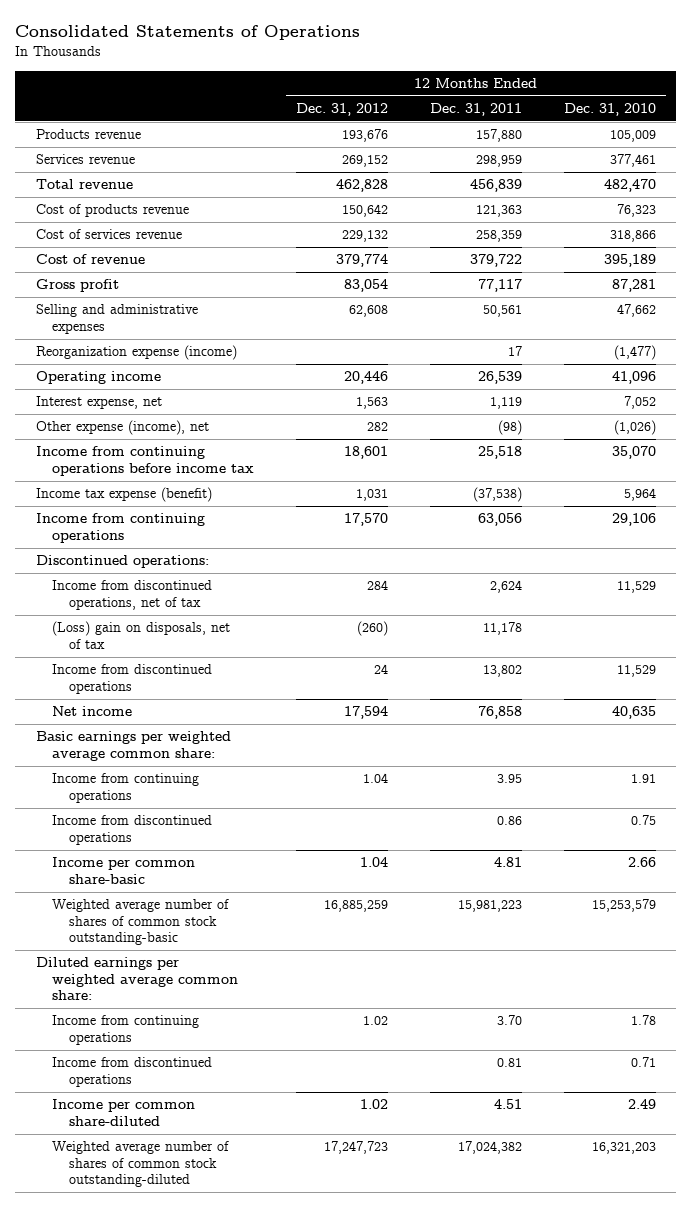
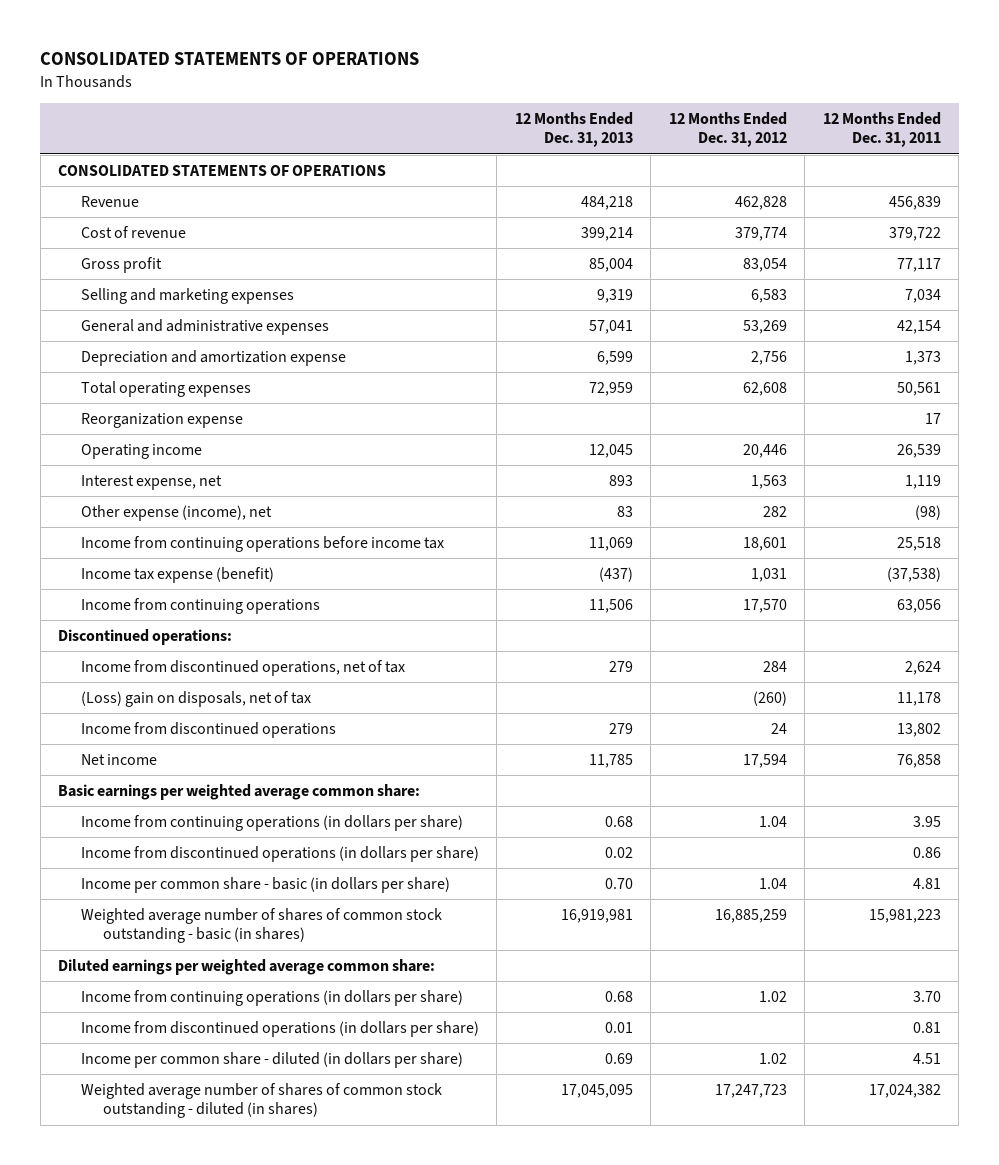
- Consolidated Statements of Operations
+ CONSOLIDATED STATEMENTS OF OPERATIONS
- | 12 Months Ended Dec. 31, 2012 | 12 Months Ended Dec. 31, 2011 | 12 Months Ended Dec. 31, 2010
+ | 12 Months Ended Dec. 31, 2013 | 12 Months Ended Dec. 31, 2012 | 12 Months Ended Dec. 31, 2011
- Products revenue | 193,676 | 157,880 | 105,009
- Services revenue | 269,152 | 298,959 | 377,461
- Total revenue | 462,828 | 456,839 | 482,470
- Cost of products revenue | 150,642 | 121,363 | 76,323
- Cost of services revenue | 229,132 | 258,359 | 318,866
+ CONSOLIDATED STATEMENTS OF OPERATIONS
+ Revenue | 484,218 | 462,828 | 456,839
- Selling and administrative expenses | 62,608 | 50,561 | 47,662
- Reorganization expense (income) | | 17 | (1,477)
+ Selling and marketing expenses | 9,319 | 6,583 | 7,034
+ General and administrative expenses | 57,041 | 53,269 | 42,154
+ Depreciation and amortization expense | 6,599 | 2,756 | 1,373
+ Total operating expenses | 72,959 | 62,608 | 50,561
+ Reorganization expense | | | 17
- Income from continuing operations | 1.04 | 3.95 | 1.91
- Income from discontinued operations | | 0.86 | 0.75
- Income per common share-basic | 1.04 | 4.81 | 2.66
- Weighted average number of shares of common stock outstanding-basic | 16,885,259 | 15,981,223 | 15,253,579
+ Income from continuing operations (in dollars per share) | 0.68 | 1.04 | 3.95
+ Income from discontinued operations (in dollars per share) | 0.02 | | 0.86
+ Income per common share - basic (in dollars per share) | 0.70 | 1.04 | 4.81
+ Weighted average number of shares of common stock outstanding - basic (in shares) | 16,919,981 | 16,885,259 | 15,981,223
- Income from continuing operations | 1.02 | 3.70 | 1.78
- Income from discontinued operations | | 0.81 | 0.71
- Income per common share-diluted | 1.02 | 4.51 | 2.49
- Weighted average number of shares of common stock outstanding-diluted | 17,247,723 | 17,024,382 | 16,321,203
+ Income from continuing operations (in dollars per share) | 0.68 | 1.02 | 3.70
+ Income from discontinued operations (in dollars per share) | 0.01 | | 0.81
+ Income per common share - diluted (in dollars per share) | 0.69 | 1.02 | 4.51
+ Weighted average number of shares of common stock outstanding - diluted (in shares) | 17,045,095 | 17,247,723 | 17,024,382

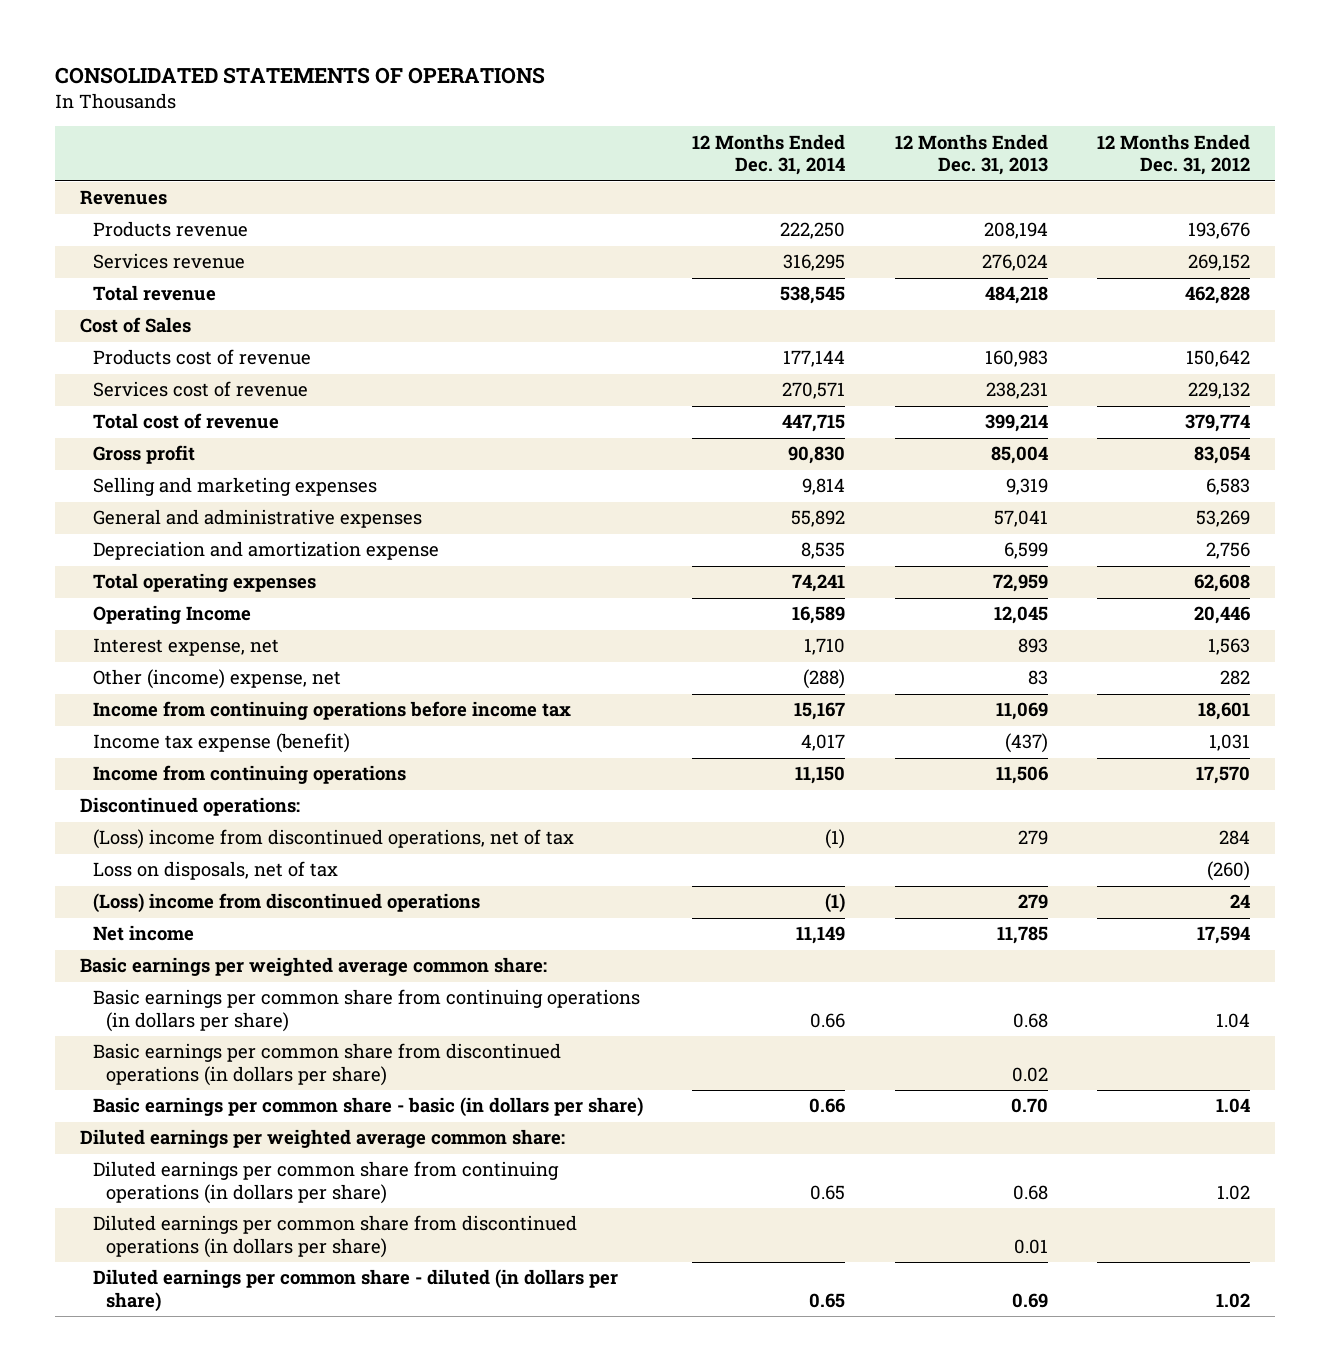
- | 12 Months Ended Dec. 31, 2013 | 12 Months Ended Dec. 31, 2012 | 12 Months Ended Dec. 31, 2011
+ | 12 Months Ended Dec. 31, 2014 | 12 Months Ended Dec. 31, 2013 | 12 Months Ended Dec. 31, 2012
- CONSOLIDATED STATEMENTS OF OPERATIONS
- Revenue | 484,218 | 462,828 | 456,839
- Cost of revenue | 399,214 | 379,774 | 379,722
+ Revenues
+ Products revenue | 222,250 | 208,194 | 193,676
+ Services revenue | 316,295 | 276,024 | 269,152
+ Total revenue | 538,545 | 484,218 | 462,828
+ Cost of Sales
+ Products cost of revenue | 177,144 | 160,983 | 150,642
+ Services cost of revenue | 270,571 | 238,231 | 229,132
+ Total cost of revenue | 447,715 | 399,214 | 379,774
- Reorganization expense | | | 17
- Operating income | 12,045 | 20,446 | 26,539
+ Operating Income | 16,589 | 12,045 | 20,446
- Other expense (income), net | 83 | 282 | (98)
+ Other (income) expense, net | (288) | 83 | 282
- Income from discontinued operations, net of tax | 279 | 284 | 2,624
- (Loss) gain on disposals, net of tax | | (260) | 11,178
- Income from discontinued operations | 279 | 24 | 13,802
+ (Loss) income from discontinued operations, net of tax | (1) | 279 | 284
+ Loss on disposals, net of tax | | | (260)
+ (Loss) income from discontinued operations | (1) | 279 | 24
- Income from continuing operations (in dollars per share) | 0.68 | 1.04 | 3.95
- Income from discontinued operations (in dollars per share) | 0.02 | | 0.86
- Income per common share - basic (in dollars per share) | 0.70 | 1.04 | 4.81
- Weighted average number of shares of common stock outstanding - basic (in shares) | 16,919,981 | 16,885,259 | 15,981,223
+ Basic earnings per common share from continuing operations (in dollars per share) | 0.66 | 0.68 | 1.04
+ Basic earnings per common share from discontinued operations (in dollars per share) | | 0.02 |
+ Basic earnings per common share - basic (in dollars per share) | 0.66 | 0.70 | 1.04
- Income from continuing operations (in dollars per share) | 0.68 | 1.02 | 3.70
- Income from discontinued operations (in dollars per share) | 0.01 | | 0.81
- Income per common share - diluted (in dollars per share) | 0.69 | 1.02 | 4.51
- Weighted average number of shares of common stock outstanding - diluted (in shares) | 17,045,095 | 17,247,723 | 17,024,382
+ Diluted earnings per common share from continuing operations (in dollars per share) | 0.65 | 0.68 | 1.02
+ Diluted earnings per common share from discontinued operations (in dollars per share) | | 0.01 |
+ Diluted earnings per common share - diluted (in dollars per share) | 0.65 | 0.69 | 1.02

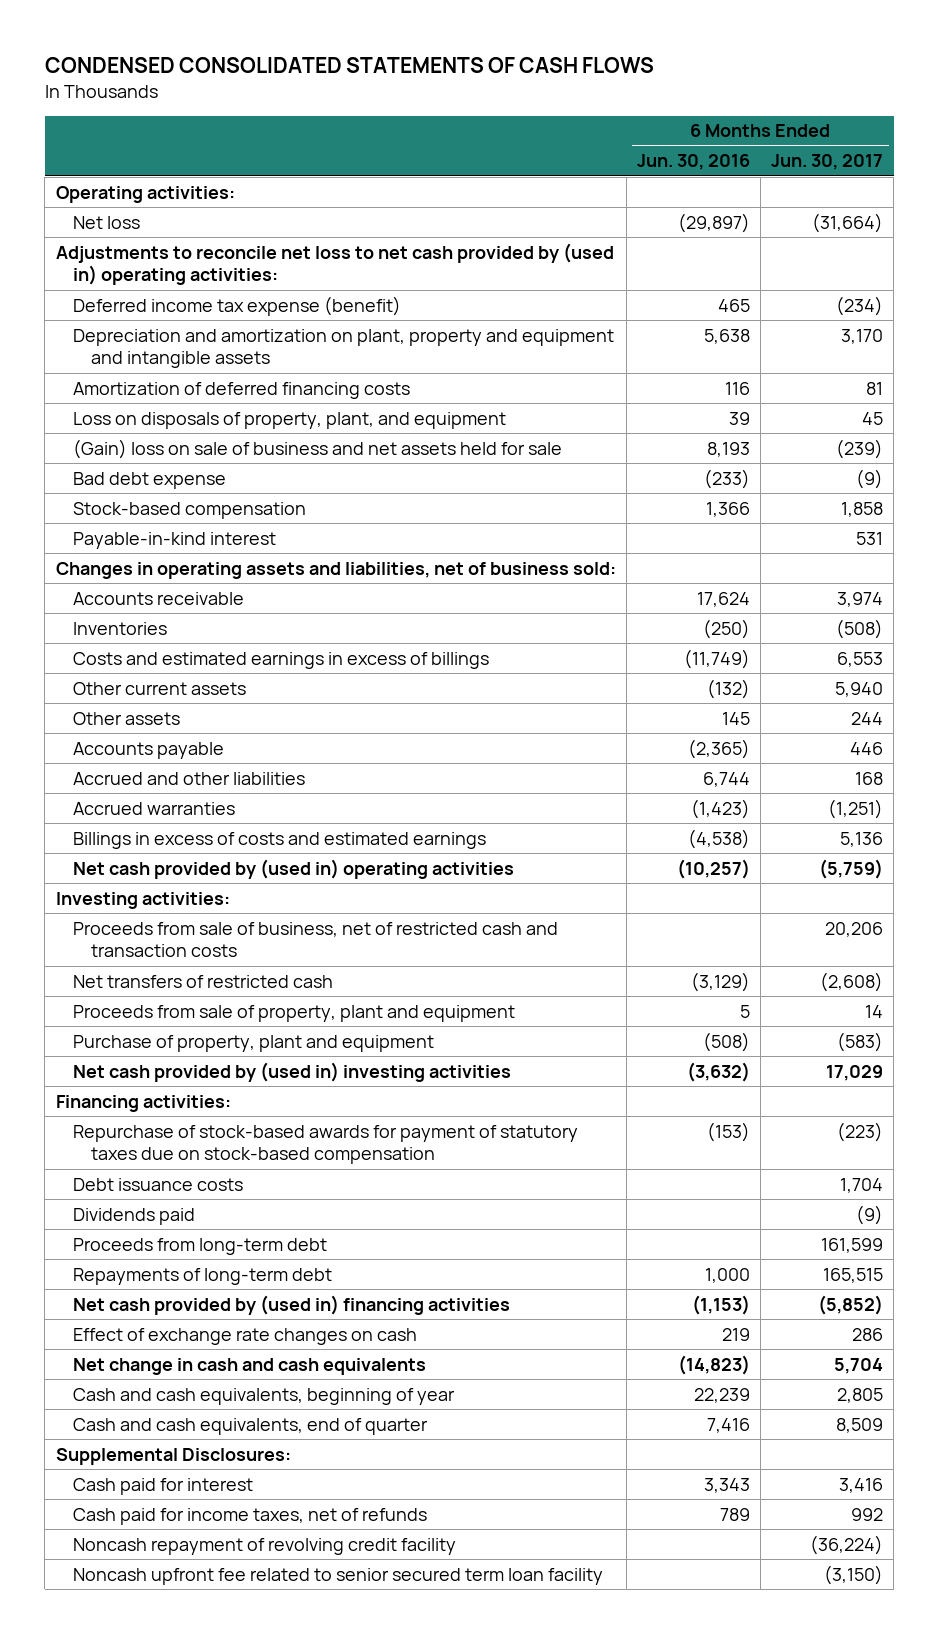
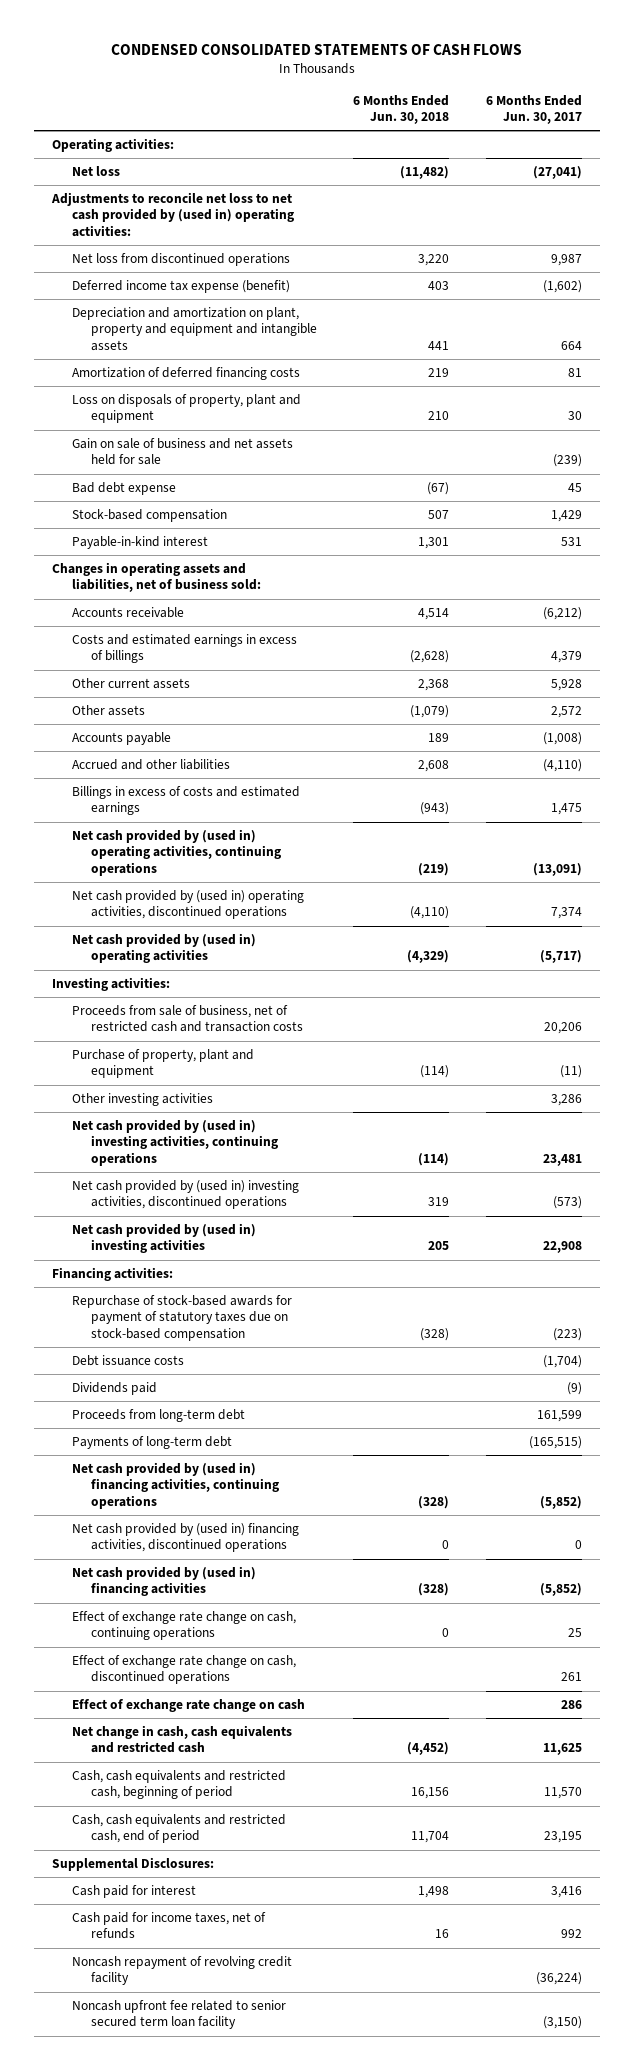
- | 6 Months Ended Jun. 30, 2016 | 6 Months Ended Jun. 30, 2017
+ | 6 Months Ended Jun. 30, 2018 | 6 Months Ended Jun. 30, 2017
- Net loss | (29,897) | (31,664)
+ Net loss | (11,482) | (27,041)
- Deferred income tax expense (benefit) | 465 | (234)
- Depreciation and amortization on plant, property and equipment and intangible assets | 5,638 | 3,170
+ Net loss from discontinued operations | 3,220 | 9,987
+ Deferred income tax expense (benefit) | 403 | (1,602)
+ Depreciation and amortization on plant, property and equipment and intangible assets | 441 | 664
- Loss on disposals of property, plant, and equipment | 39 | 45
- (Gain) loss on sale of business and net assets held for sale | 8,193 | (239)
- Bad debt expense | (233) | (9)
- Stock-based compensation | 1,366 | 1,858
+ Loss on disposals of property, plant and equipment | 210 | 30
+ Gain on sale of business and net assets held for sale | | (239)
+ Bad debt expense | (67) | 45
+ Stock-based compensation | 507 | 1,429
- Accounts receivable | 17,624 | 3,974
- Inventories | (250) | (508)
- Costs and estimated earnings in excess of billings | (11,749) | 6,553
- Other current assets | (132) | 5,940
- Other assets | 145 | 244
- Accounts payable | (2,365) | 446
- Accrued and other liabilities | 6,744 | 168
- Accrued warranties | (1,423) | (1,251)
- Billings in excess of costs and estimated earnings | (4,538) | 5,136
- Net cash provided by (used in) operating activities | (10,257) | (5,759)
+ Accounts receivable | 4,514 | (6,212)
+ Costs and estimated earnings in excess of billings | (2,628) | 4,379
+ Other current assets | 2,368 | 5,928
+ Other assets | (1,079) | 2,572
+ Accounts payable | 189 | (1,008)
+ Accrued and other liabilities | 2,608 | (4,110)
+ Billings in excess of costs and estimated earnings | (943) | 1,475
+ Net cash provided by (used in) operating activities, continuing operations | (219) | (13,091)
+ Net cash provided by (used in) operating activities, discontinued operations | (4,110) | 7,374
+ Net cash provided by (used in) operating activities | (4,329) | (5,717)
- Net transfers of restricted cash | (3,129) | (2,608)
- Proceeds from sale of property, plant and equipment | 5 | 14
- Purchase of property, plant and equipment | (508) | (583)
- Net cash provided by (used in) investing activities | (3,632) | 17,029
+ Purchase of property, plant and equipment | (114) | (11)
+ Other investing activities | | 3,286
+ Net cash provided by (used in) investing activities, continuing operations | (114) | 23,481
+ Net cash provided by (used in) investing activities, discontinued operations | 319 | (573)
+ Net cash provided by (used in) investing activities | 205 | 22,908
- Debt issuance costs | | 1,704
+ Debt issuance costs | | (1,704)
- Repayments of long-term debt | 1,000 | 165,515
+ Payments of long-term debt | | (165,515)
+ Net cash provided by (used in) financing activities, continuing operations | (328) | (5,852)
+ Net cash provided by (used in) financing activities, discontinued operations | 0 | 0
- Effect of exchange rate changes on cash | 219 | 286
- Net change in cash and cash equivalents | (14,823) | 5,704
- Cash and cash equivalents, beginning of year | 22,239 | 2,805
- Cash and cash equivalents, end of quarter | 7,416 | 8,509
+ Effect of exchange rate change on cash, continuing operations | 0 | 25
+ Effect of exchange rate change on cash, discontinued operations | | 261
+ Effect of exchange rate change on cash | | 286
+ Net change in cash, cash equivalents and restricted cash | (4,452) | 11,625
+ Cash, cash equivalents and restricted cash, beginning of period | 16,156 | 11,570
+ Cash, cash equivalents and restricted cash, end of period | 11,704 | 23,195

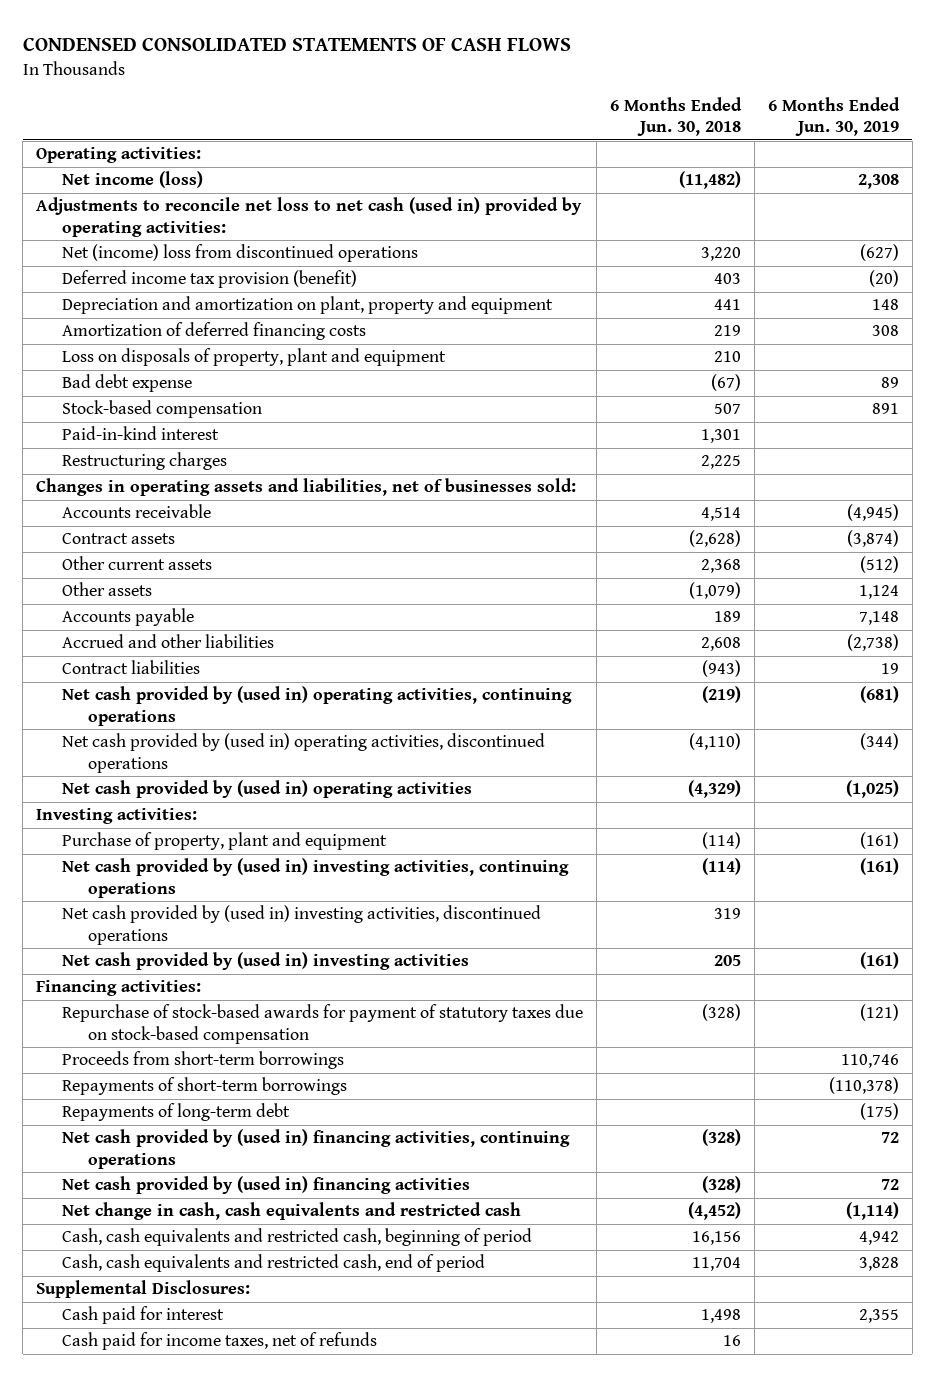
- | 6 Months Ended Jun. 30, 2018 | 6 Months Ended Jun. 30, 2017
+ | 6 Months Ended Jun. 30, 2018 | 6 Months Ended Jun. 30, 2019
- Net loss | (11,482) | (27,041)
- Adjustments to reconcile net loss to net cash provided by (used in) operating activities:
- Net loss from discontinued operations | 3,220 | 9,987
- Deferred income tax expense (benefit) | 403 | (1,602)
- Depreciation and amortization on plant, property and equipment and intangible assets | 441 | 664
+ Net income (loss) | (11,482) | 2,308
+ Adjustments to reconcile net loss to net cash (used in) provided by operating activities:
+ Net (income) loss from discontinued operations | 3,220 | (627)
+ Deferred income tax provision (benefit) | 403 | (20)
+ Depreciation and amortization on plant, property and equipment | 441 | 148
- Gain on sale of business and net assets held for sale | | (239)
- Payable-in-kind interest | 1,301 | 531
- Changes in operating assets and liabilities, net of business sold:
+ Paid-in-kind interest | 1,301 |
+ Restructuring charges | 2,225 |
+ Changes in operating assets and liabilities, net of businesses sold:
- Costs and estimated earnings in excess of billings | (2,628) | 4,379
+ Contract assets | (2,628) | (3,874)
- Billings in excess of costs and estimated earnings | (943) | 1,475
+ Contract liabilities | (943) | 19
- Proceeds from sale of business, net of restricted cash and transaction costs | | 20,206
- Other investing activities | | 3,286
- Debt issuance costs | | (1,704)
- Dividends paid | | (9)
- Proceeds from long-term debt | | 161,599
- Payments of long-term debt | | (165,515)
+ Proceeds from short-term borrowings | | 110,746
+ Repayments of short-term borrowings | | (110,378)
+ Repayments of long-term debt | | (175)
- Net cash provided by (used in) financing activities, discontinued operations | 0 | 0
- Effect of exchange rate change on cash, continuing operations | 0 | 25
- Effect of exchange rate change on cash, discontinued operations | | 261
- Effect of exchange rate change on cash | | 286
- Noncash repayment of revolving credit facility | | (36,224)
- Noncash upfront fee related to senior secured term loan facility | | (3,150)

